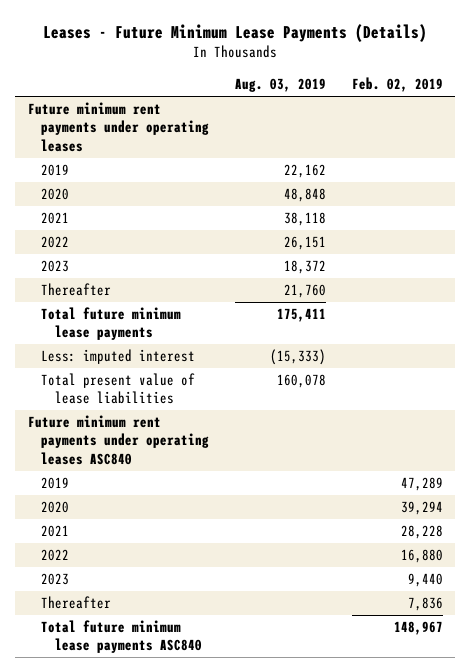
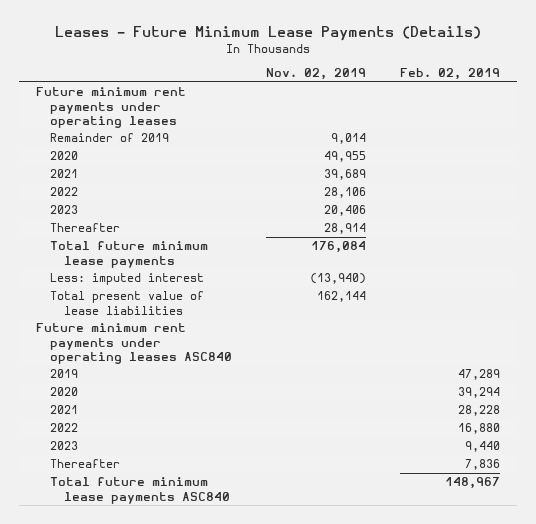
- | Aug. 03, 2019 | Feb. 02, 2019
+ | Nov. 02, 2019 | Feb. 02, 2019
- 2019 | 22,162 |
+ Remainder of 2019 | 9,014 |

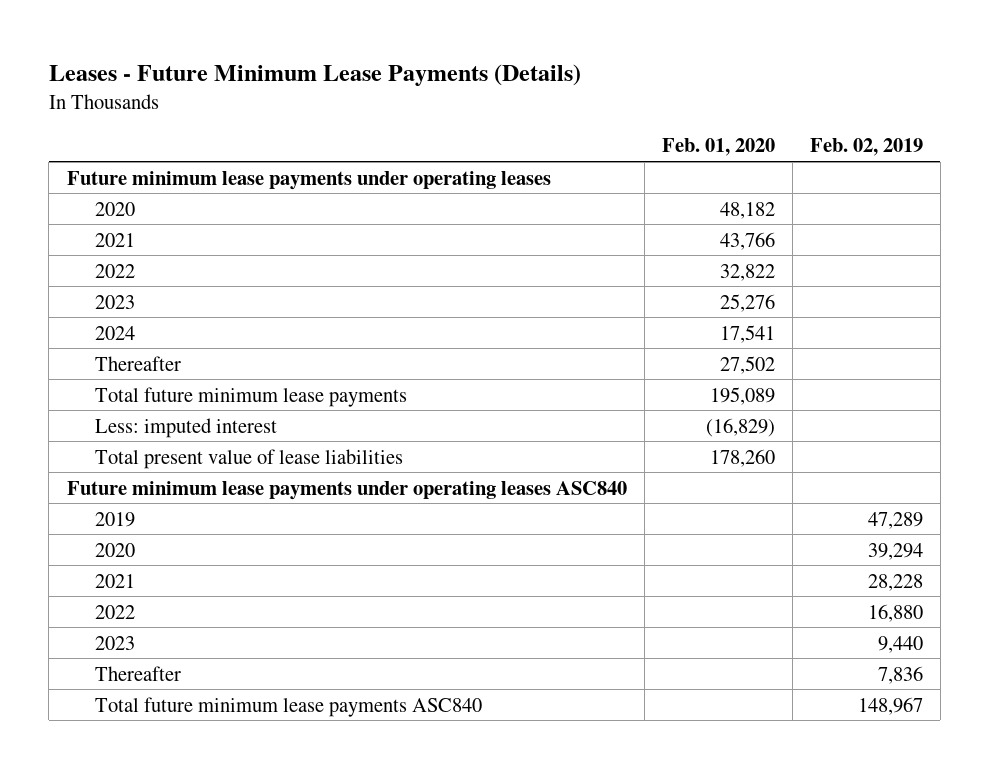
- | Nov. 02, 2019 | Feb. 02, 2019
+ | Feb. 01, 2020 | Feb. 02, 2019
- Future minimum rent payments under operating leases
- Remainder of 2019 | 9,014 |
+ Future minimum lease payments under operating leases
+ 2024 | 17,541 |
- Future minimum rent payments under operating leases ASC840
+ Future minimum lease payments under operating leases ASC840

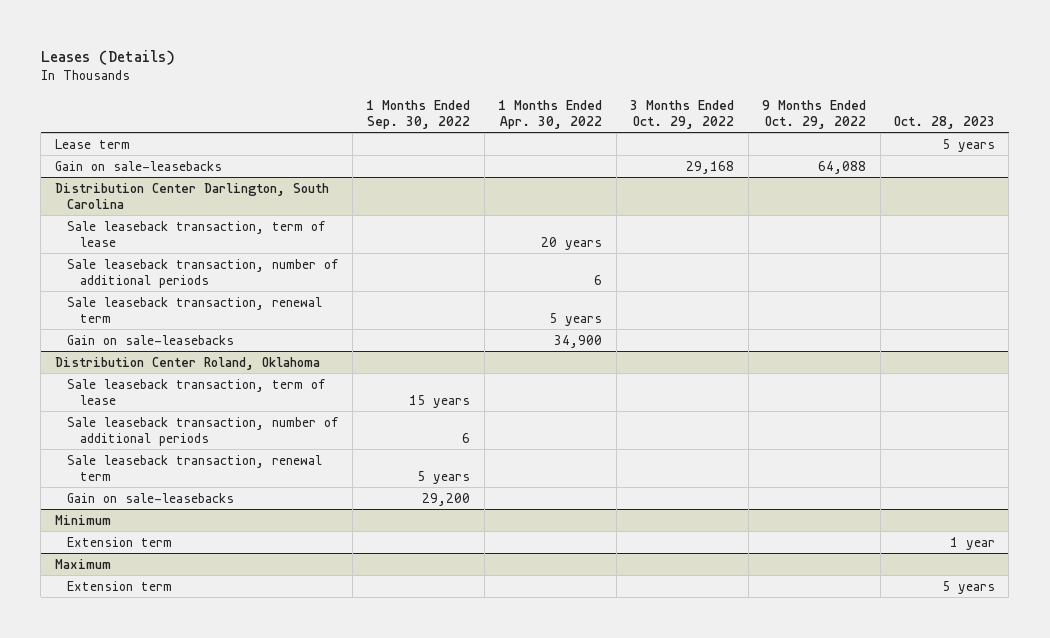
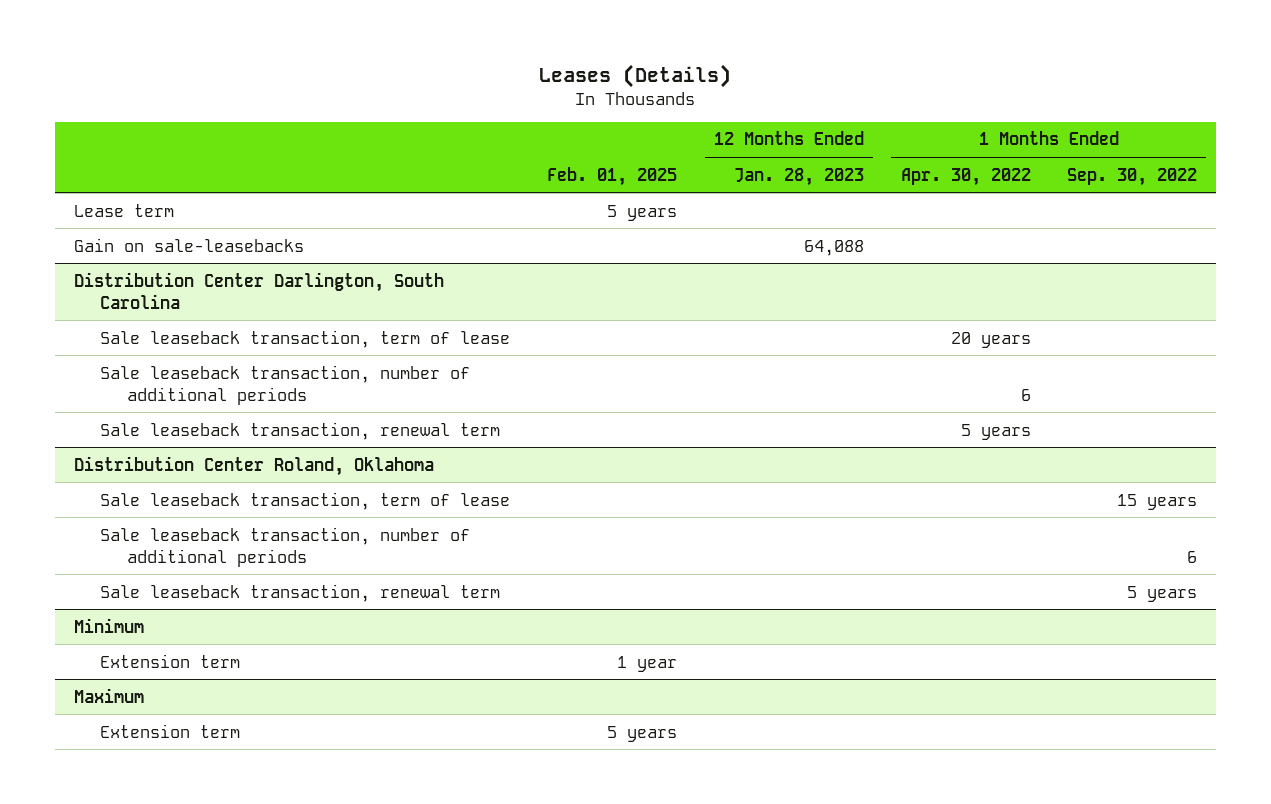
- | 1 Months Ended Sep. 30, 2022 | 1 Months Ended Apr. 30, 2022 | 3 Months Ended Oct. 29, 2022 | 9 Months Ended Oct. 29, 2022 | Oct. 28, 2023
+ | Feb. 01, 2025 | 12 Months Ended Jan. 28, 2023 | 1 Months Ended Apr. 30, 2022 | 1 Months Ended Sep. 30, 2022
@ Distribution Center Darlington, South Carolina
- Gain on sale-leasebacks | | 34,900 | | |
@ Distribution Center Roland, Oklahoma
- Gain on sale-leasebacks | 29,200 | | | |

